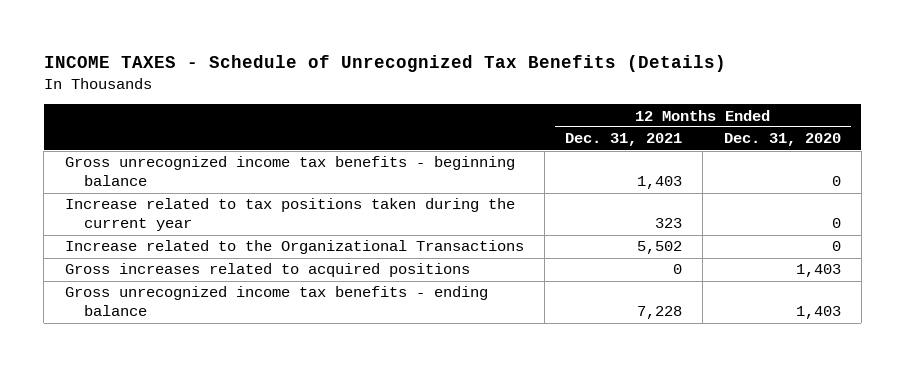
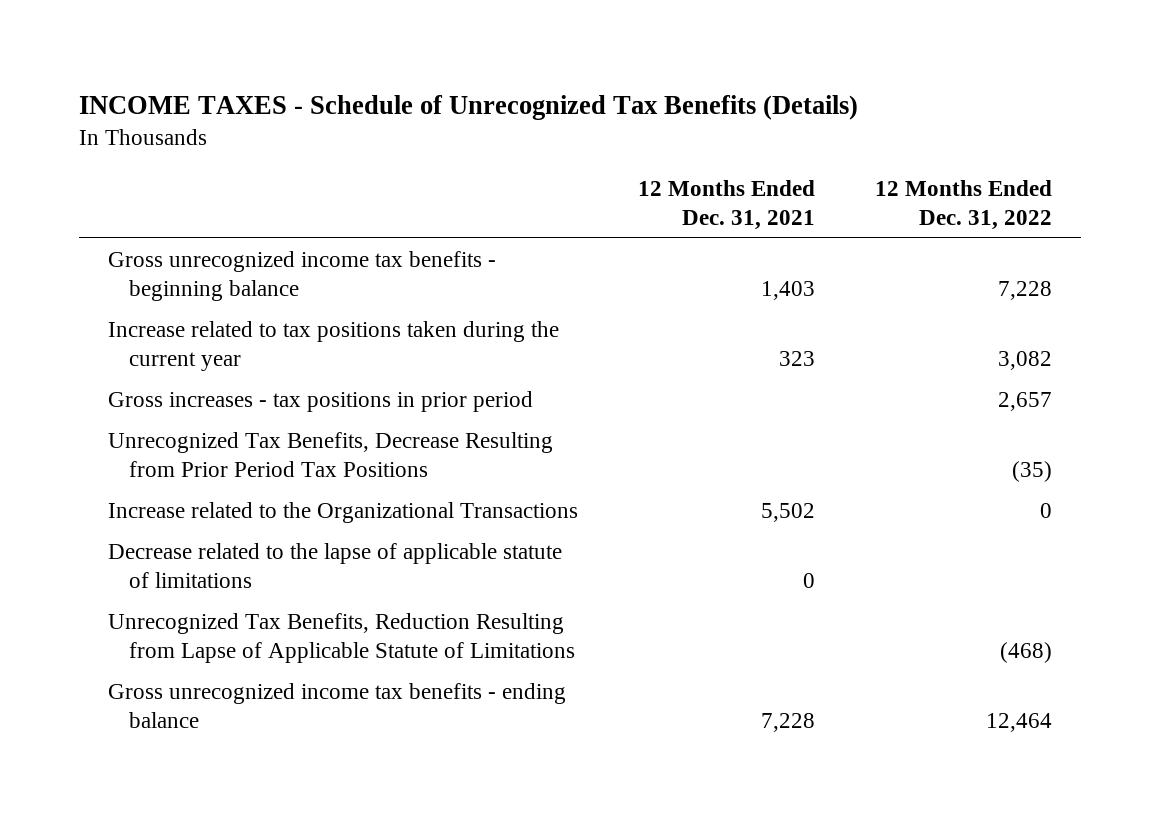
- | 12 Months Ended Dec. 31, 2021 | 12 Months Ended Dec. 31, 2020
+ | 12 Months Ended Dec. 31, 2021 | 12 Months Ended Dec. 31, 2022
+ Gross increases - tax positions in prior period | | 2,657
+ Unrecognized Tax Benefits, Decrease Resulting from Prior Period Tax Positions | | (35)
- Gross increases related to acquired positions | 0 | 1,403
+ Decrease related to the lapse of applicable statute of limitations | 0 |
+ Unrecognized Tax Benefits, Reduction Resulting from Lapse of Applicable Statute of Limitations | | (468)

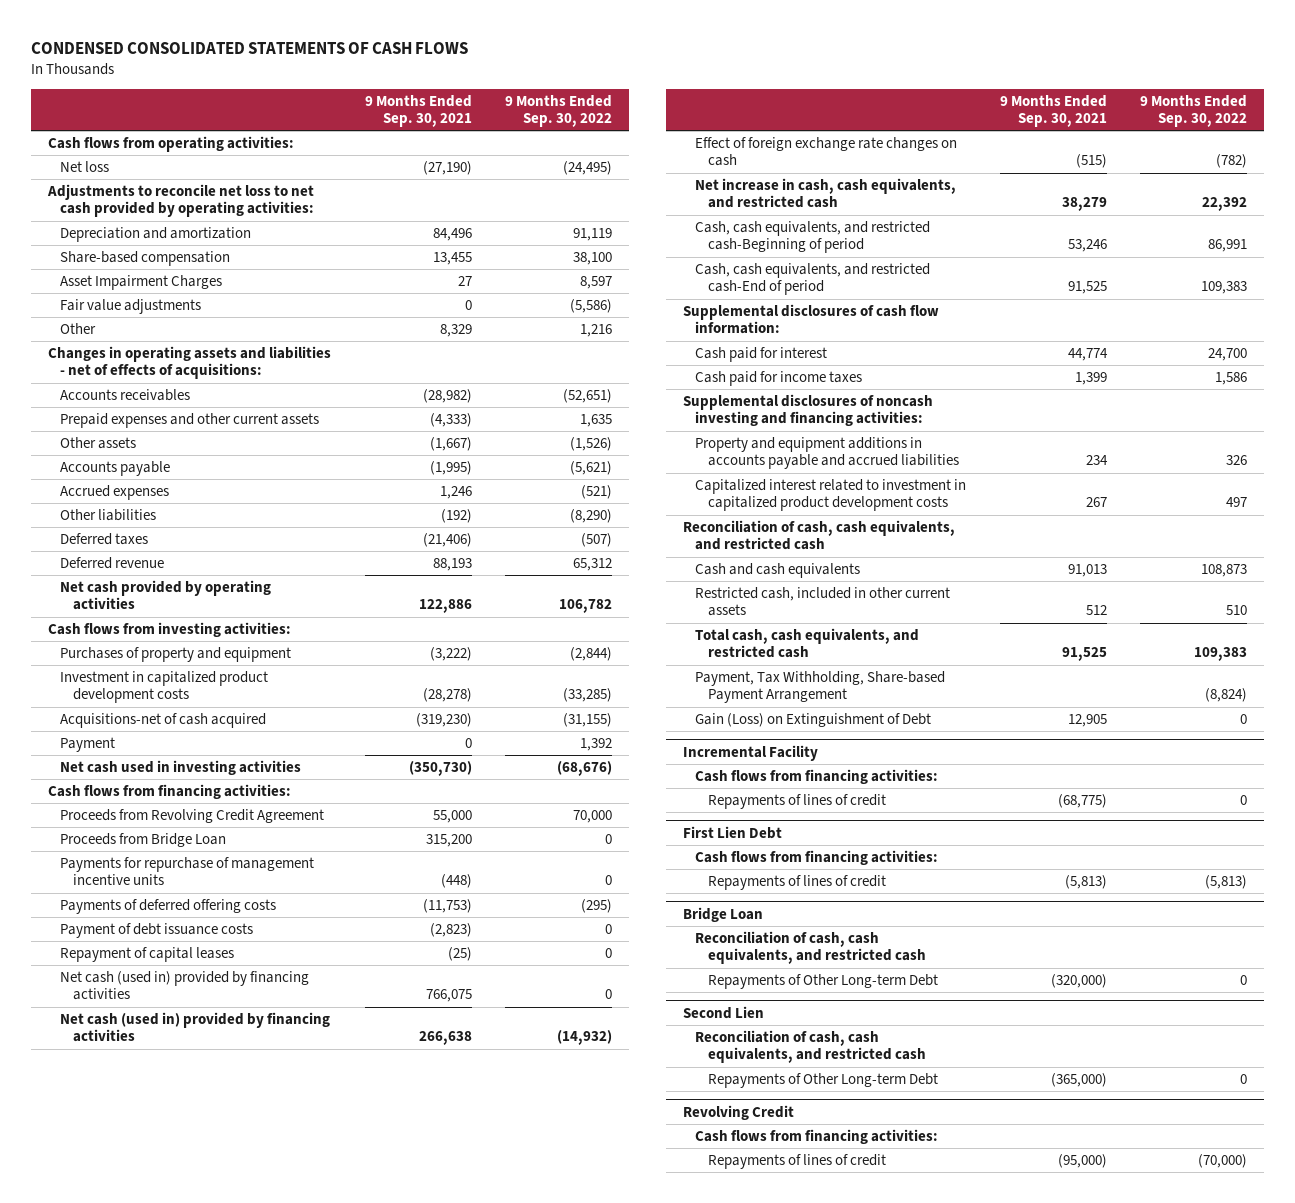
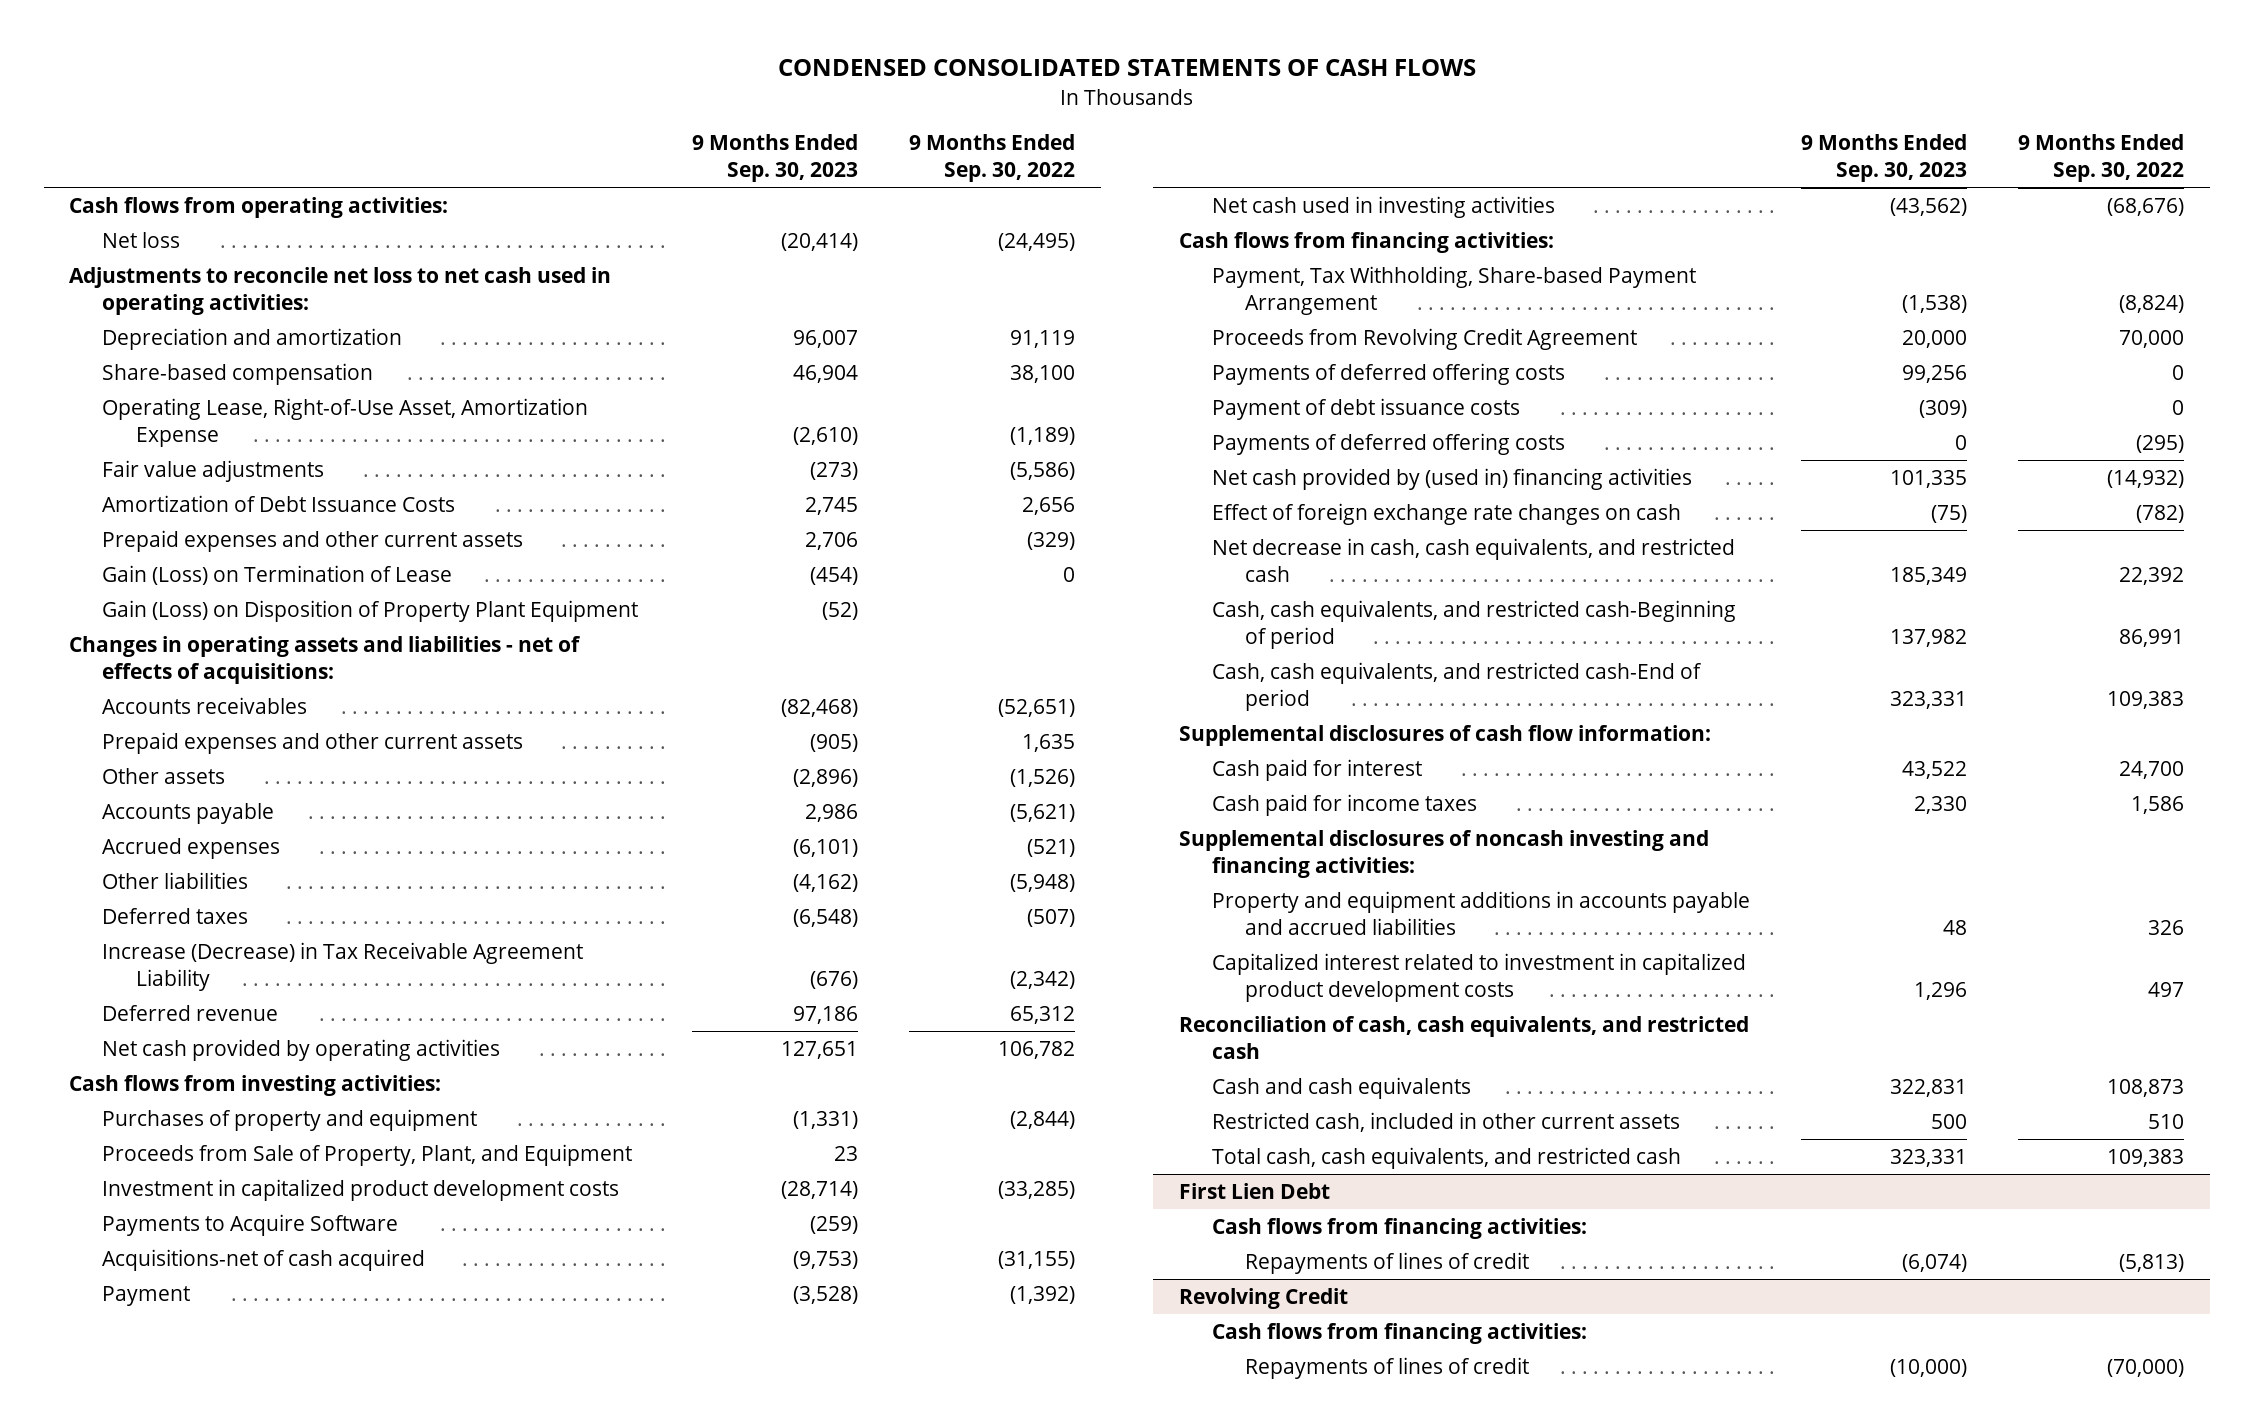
- | 9 Months Ended Sep. 30, 2021 | 9 Months Ended Sep. 30, 2022
+ | 9 Months Ended Sep. 30, 2023 | 9 Months Ended Sep. 30, 2022
- Adjustments to reconcile net loss to net cash provided by operating activities:
+ Adjustments to reconcile net loss to net cash used in operating activities:
- Asset Impairment Charges | 27 | 8,597
+ Operating Lease, Right-of-Use Asset, Amortization Expense | (2,610) | (1,189)
- Other | 8,329 | 1,216
+ Amortization of Debt Issuance Costs | 2,745 | 2,656
+ Prepaid expenses and other current assets | 2,706 | (329)
+ Gain (Loss) on Termination of Lease | (454) | 0
+ Gain (Loss) on Disposition of Property Plant Equipment | (52) |
- Other liabilities | (192) | (8,290)
+ Other liabilities | (4,162) | (5,948)
+ Increase (Decrease) in Tax Receivable Agreement Liability | (676) | (2,342)
+ Proceeds from Sale of Property, Plant, and Equipment | 23 |
+ Payments to Acquire Software | (259) |
- Payment | 0 | 1,392
+ Payment | (3,528) | (1,392)
moved up: Payment, Tax Withholding, Share-based Payment Arrangement | (1,538) | (8,824)
- Proceeds from Bridge Loan | 315,200 | 0
- Payments for repurchase of management incentive units | (448) | 0
+ Payments of deferred offering costs | 99,256 | 0
- Repayment of capital leases | (25) | 0
- Net cash (used in) provided by financing activities | 766,075 | 0
- Net cash (used in) provided by financing activities | 266,638 | (14,932)
moved down: Payments of deferred offering costs | 0 | (295)
+ Net cash provided by (used in) financing activities | 101,335 | (14,932)
- Net increase in cash, cash equivalents, and restricted cash | 38,279 | 22,392
+ Net decrease in cash, cash equivalents, and restricted cash | 185,349 | 22,392
- Gain (Loss) on Extinguishment of Debt | 12,905 | 0
- Incremental Facility
- Cash flows from financing activities:
- Repayments of lines of credit | (68,775) | 0
- Bridge Loan
- Reconciliation of cash, cash equivalents, and restricted cash
- Repayments of Other Long-term Debt | (320,000) | 0
- Second Lien
- Reconciliation of cash, cash equivalents, and restricted cash
- Repayments of Other Long-term Debt | (365,000) | 0

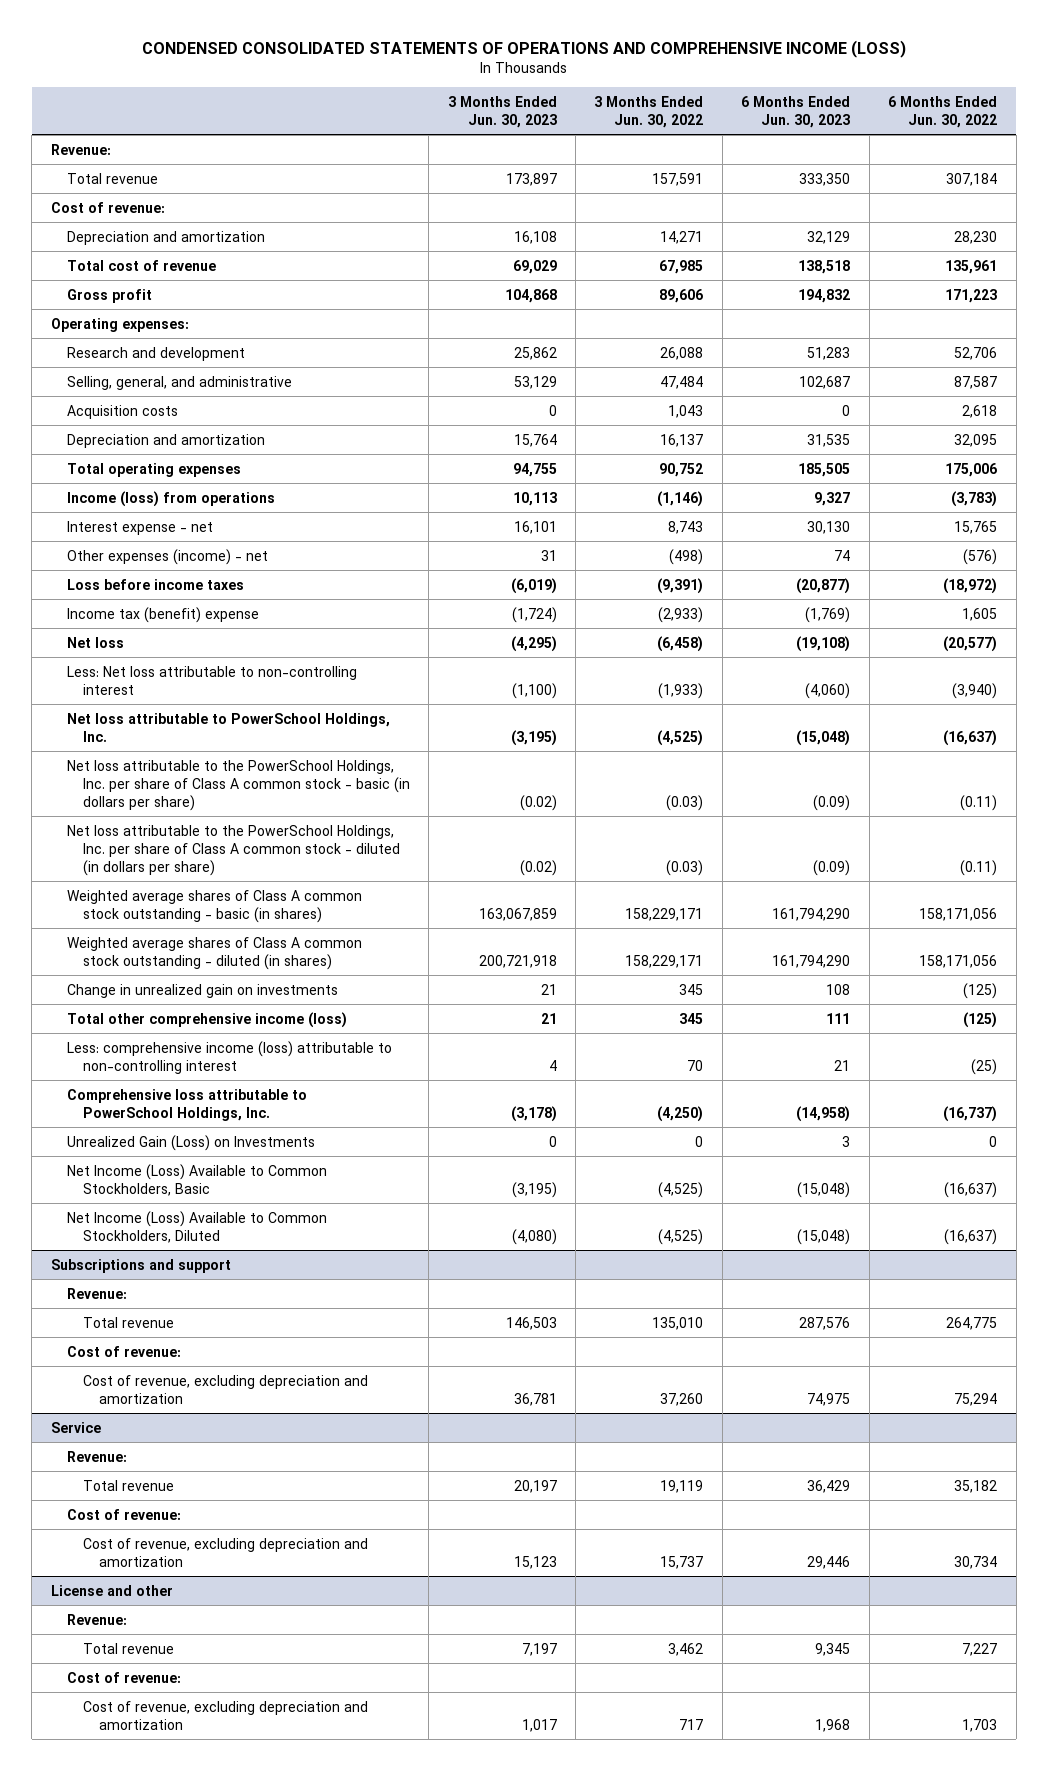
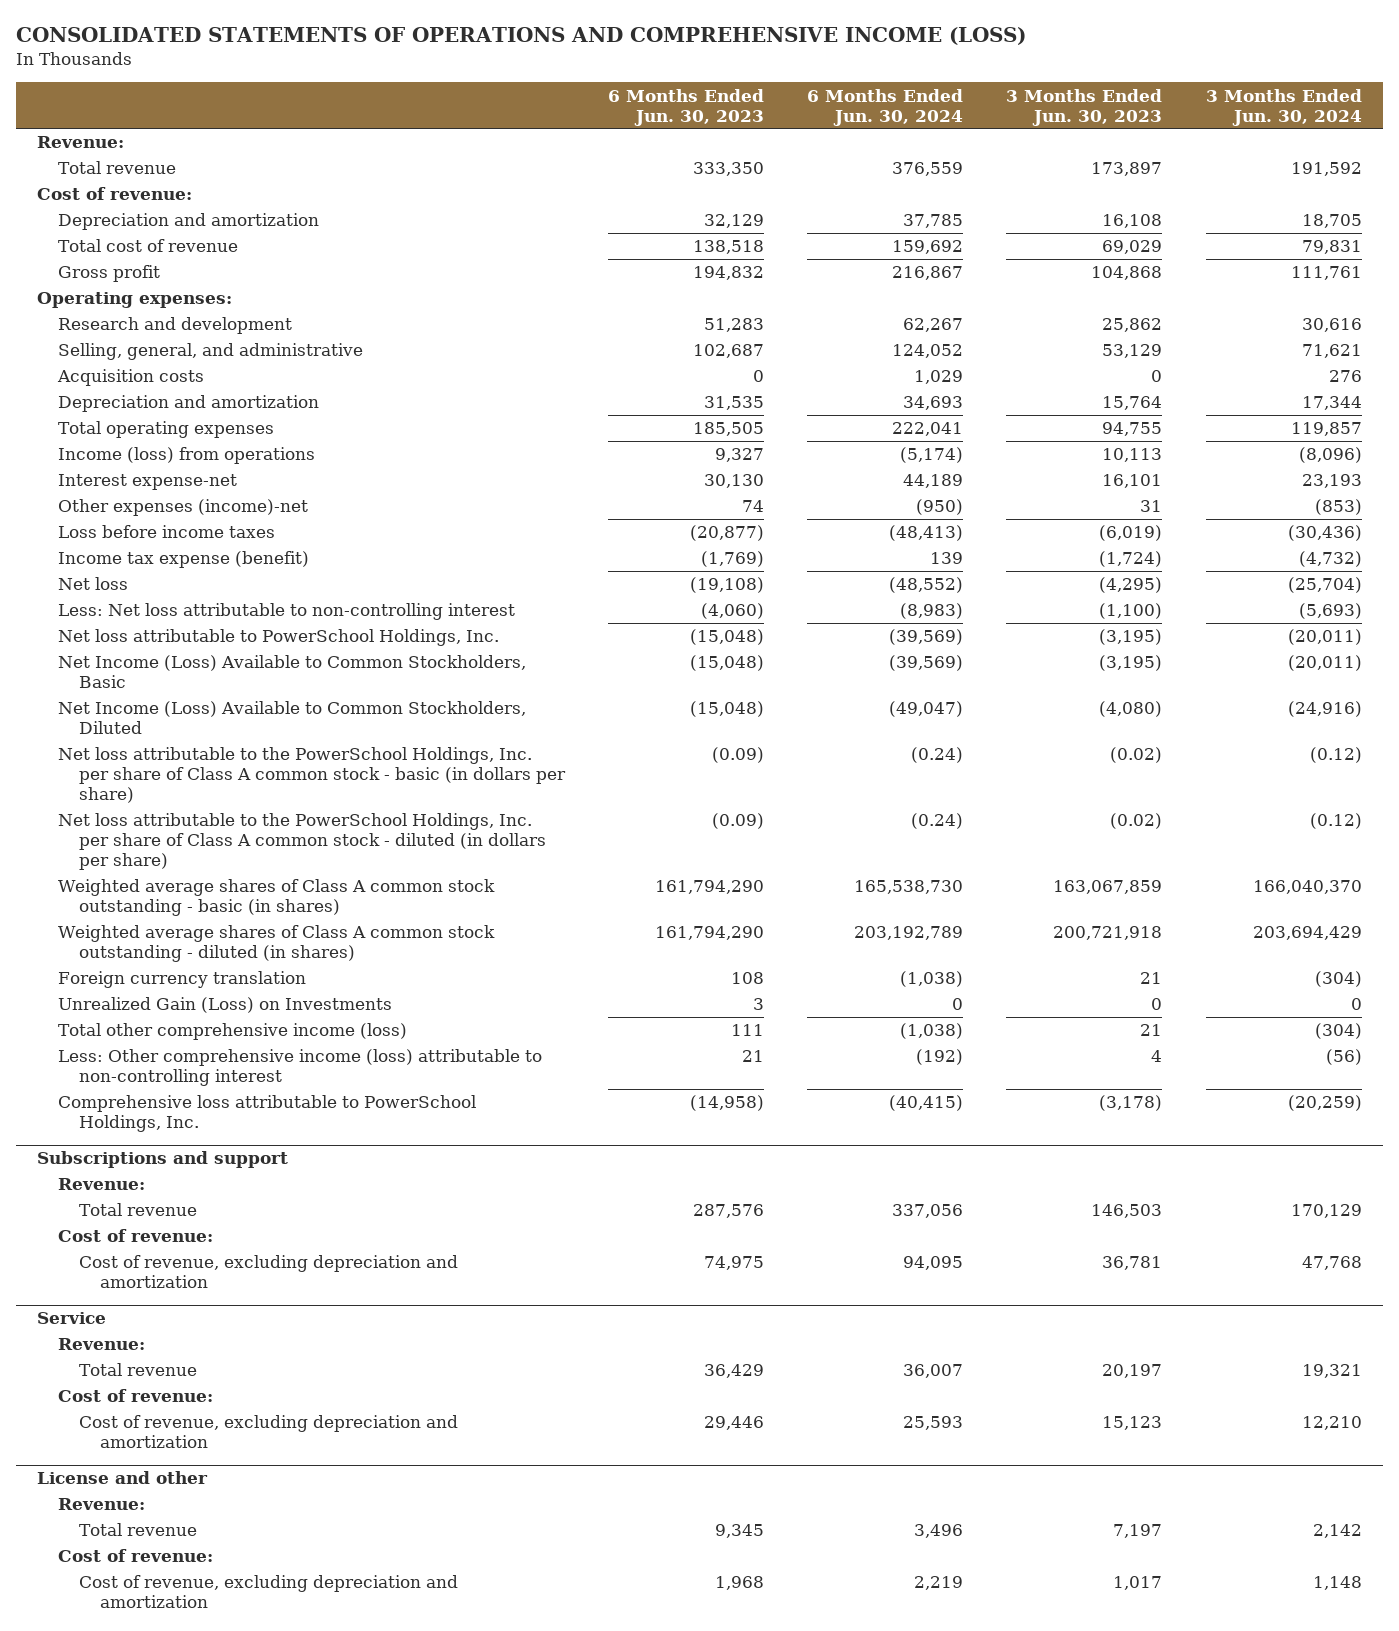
- CONDENSED CONSOLIDATED STATEMENTS OF OPERATIONS AND COMPREHENSIVE INCOME (LOSS)
+ CONSOLIDATED STATEMENTS OF OPERATIONS AND COMPREHENSIVE INCOME (LOSS)
- | 3 Months Ended Jun. 30, 2023 | 3 Months Ended Jun. 30, 2022 | 6 Months Ended Jun. 30, 2023 | 6 Months Ended Jun. 30, 2022
+ | 6 Months Ended Jun. 30, 2023 | 6 Months Ended Jun. 30, 2024 | 3 Months Ended Jun. 30, 2023 | 3 Months Ended Jun. 30, 2024
- Interest expense - net | 16,101 | 8,743 | 30,130 | 15,765
- Other expenses (income) - net | 31 | (498) | 74 | (576)
+ Interest expense-net | 30,130 | 44,189 | 16,101 | 23,193
+ Other expenses (income)-net | 74 | (950) | 31 | (853)
- Income tax (benefit) expense | (1,724) | (2,933) | (1,769) | 1,605
+ Income tax expense (benefit) | (1,769) | 139 | (1,724) | (4,732)
moved up: Net Income (Loss) Available to Common Stockholders, Basic | (15,048) | (39,569) | (3,195) | (20,011)
moved up: Net Income (Loss) Available to Common Stockholders, Diluted | (15,048) | (49,047) | (4,080) | (24,916)
- Change in unrealized gain on investments | 21 | 345 | 108 | (125)
+ Foreign currency translation | 108 | (1,038) | 21 | (304)
moved up: Unrealized Gain (Loss) on Investments | 3 | 0 | 0 | 0
- Less: comprehensive income (loss) attributable to non-controlling interest | 4 | 70 | 21 | (25)
+ Less: Other comprehensive income (loss) attributable to non-controlling interest | 21 | (192) | 4 | (56)

